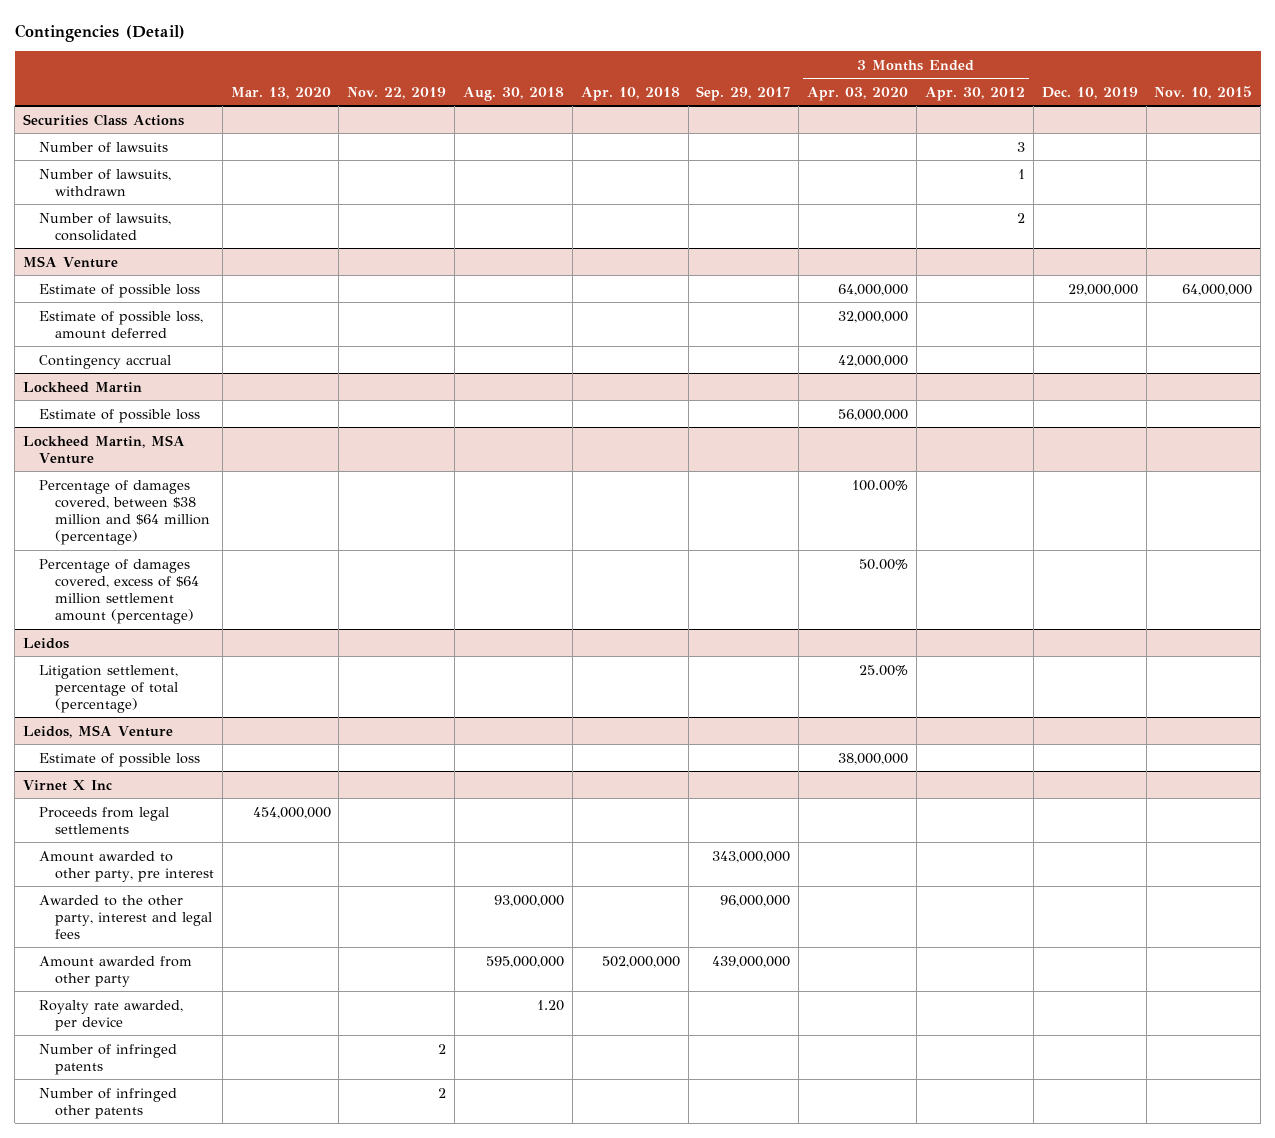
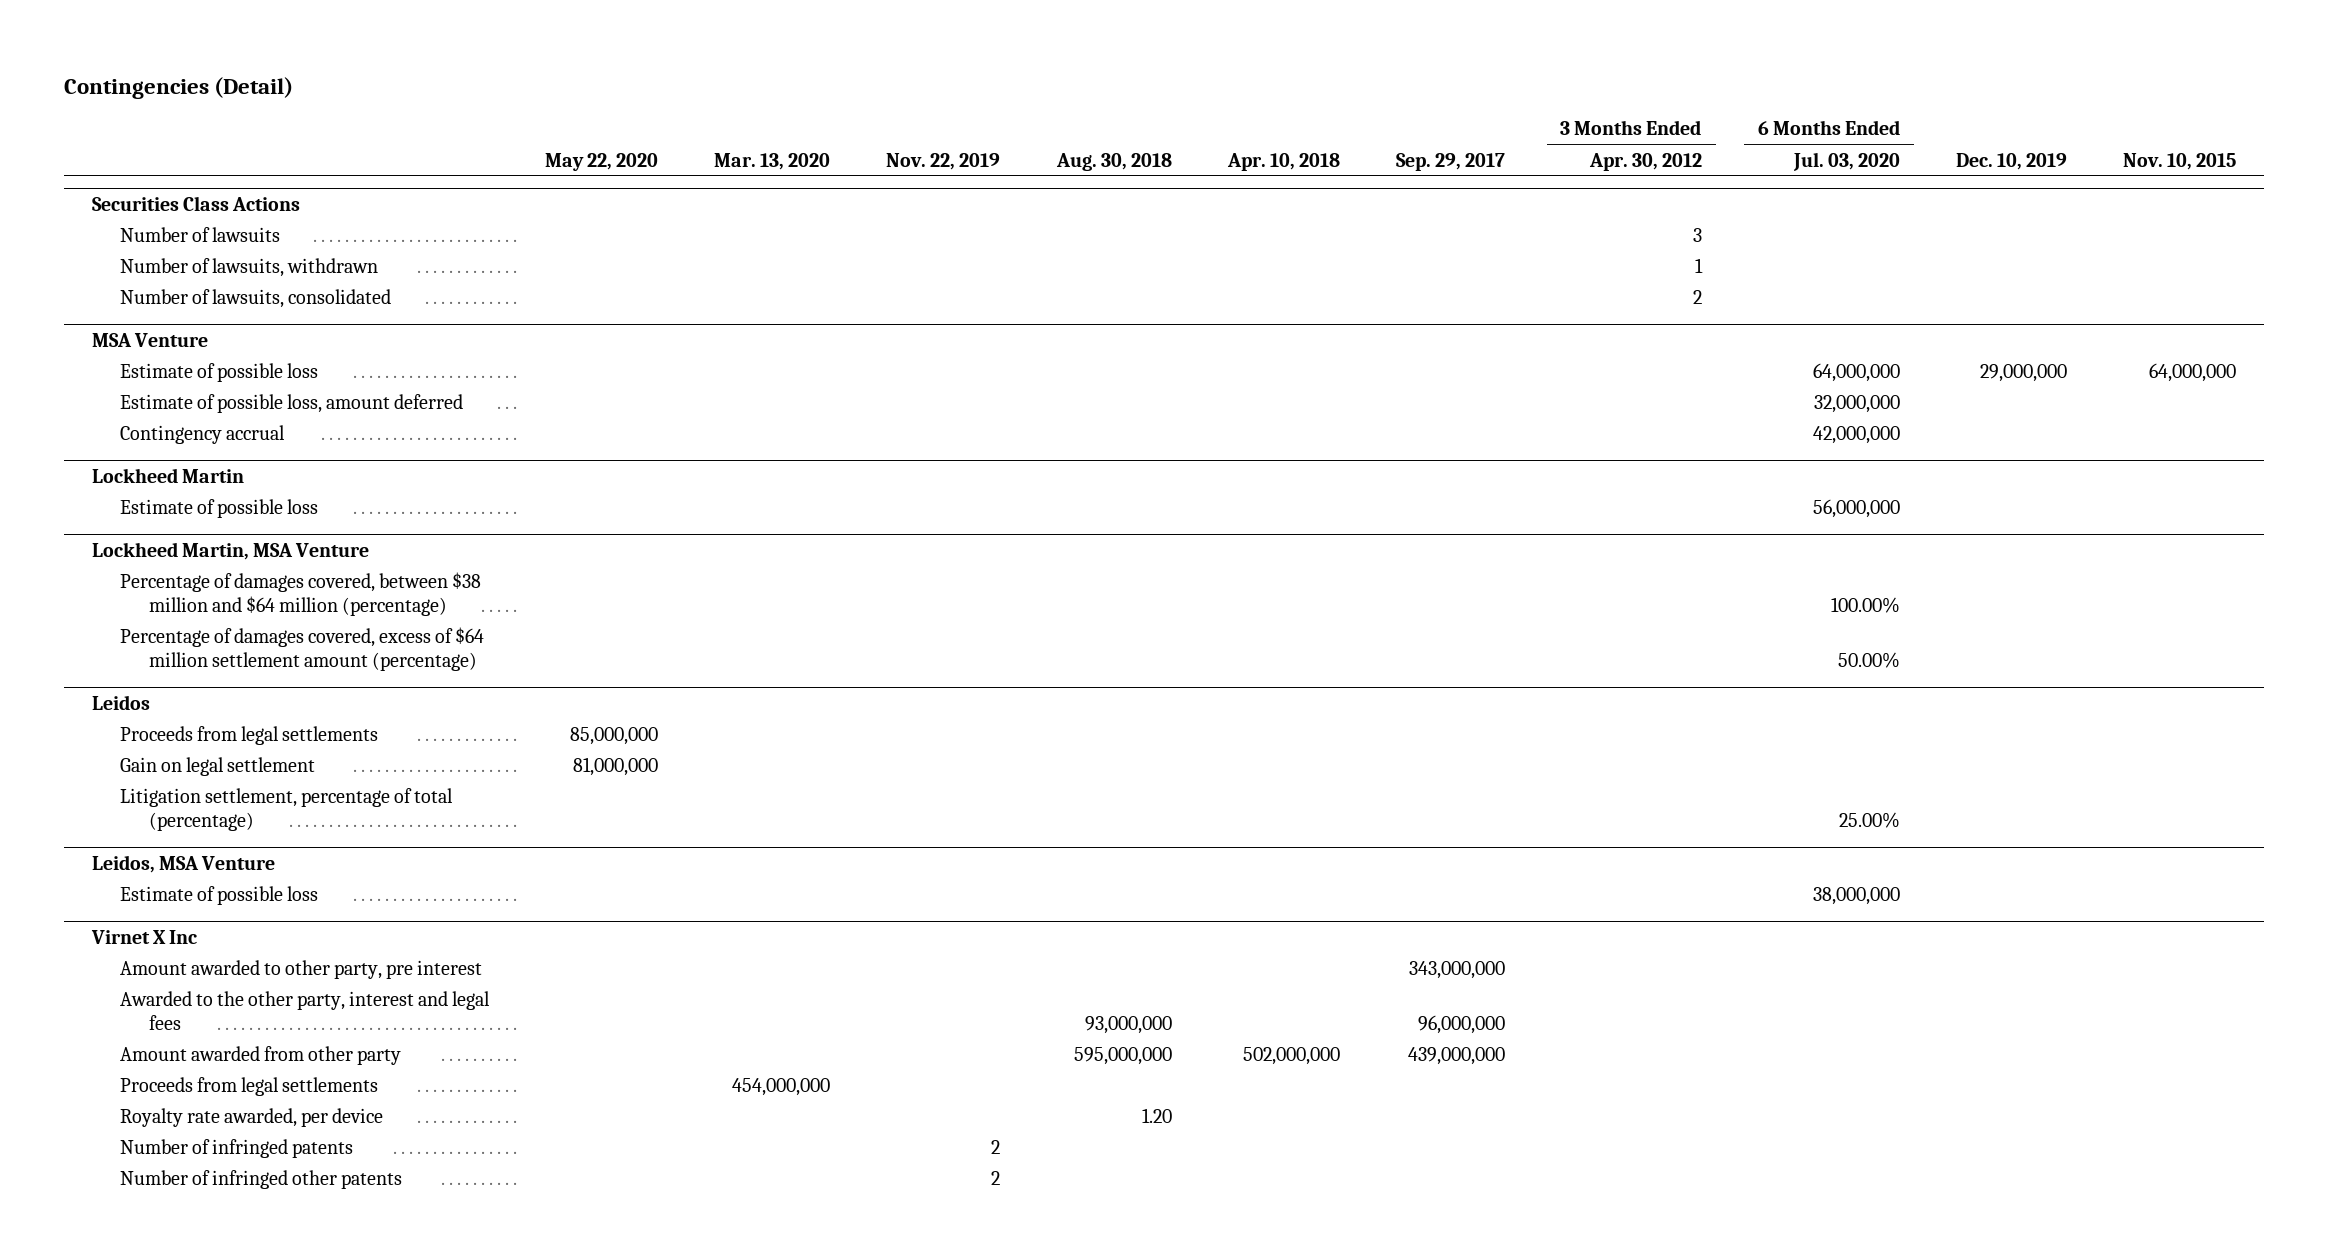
- | Mar. 13, 2020 | Nov. 22, 2019 | Aug. 30, 2018 | Apr. 10, 2018 | Sep. 29, 2017 | 3 Months Ended Apr. 03, 2020 | 3 Months Ended Apr. 30, 2012 | Dec. 10, 2019 | Nov. 10, 2015
+ | May 22, 2020 | Mar. 13, 2020 | Nov. 22, 2019 | Aug. 30, 2018 | Apr. 10, 2018 | Sep. 29, 2017 | 3 Months Ended Apr. 30, 2012 | 6 Months Ended Jul. 03, 2020 | Dec. 10, 2019 | Nov. 10, 2015
@ Leidos
+ Proceeds from legal settlements | 85,000,000 | | | | | | | | |
+ Gain on legal settlement | 81,000,000 | | | | | | | | |
@ Virnet X Inc
moved down: Proceeds from legal settlements | | 454,000,000 | | | | | | | |

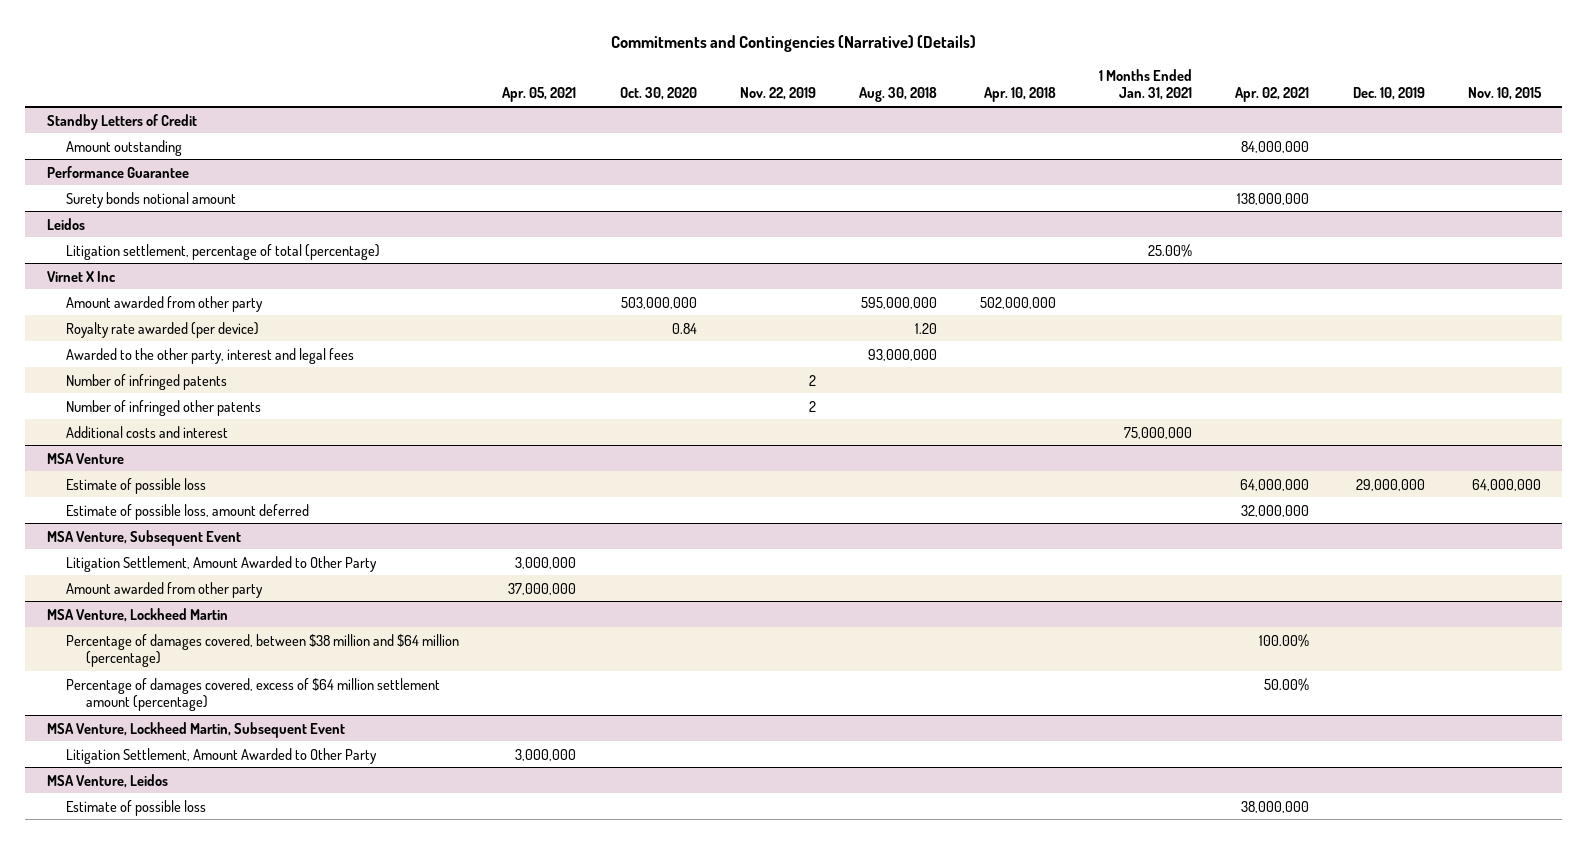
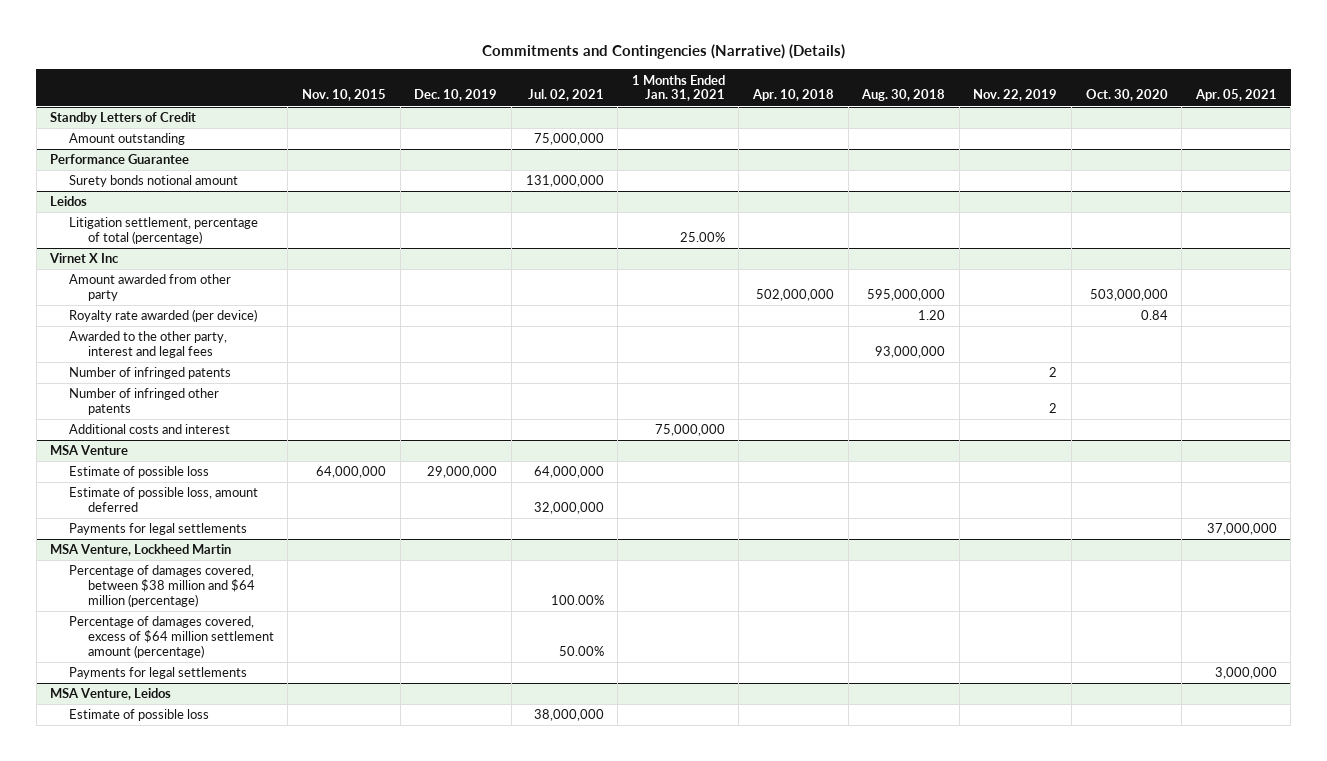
- | Apr. 05, 2021 | Oct. 30, 2020 | Nov. 22, 2019 | Aug. 30, 2018 | Apr. 10, 2018 | 1 Months Ended Jan. 31, 2021 | Apr. 02, 2021 | Dec. 10, 2019 | Nov. 10, 2015
+ | Nov. 10, 2015 | Dec. 10, 2019 | Jul. 02, 2021 | 1 Months Ended Jan. 31, 2021 | Apr. 10, 2018 | Aug. 30, 2018 | Nov. 22, 2019 | Oct. 30, 2020 | Apr. 05, 2021
- MSA Venture, Subsequent Event
- Litigation Settlement, Amount Awarded to Other Party | 3,000,000 | | | | | | | |
- Amount awarded from other party | 37,000,000 | | | | | | | |
@ MSA Venture
+ Payments for legal settlements | | | | | | | | | 37,000,000
- MSA Venture, Lockheed Martin, Subsequent Event
- Litigation Settlement, Amount Awarded to Other Party | 3,000,000 | | | | | | | |
@ MSA Venture, Lockheed Martin
+ Payments for legal settlements | | | | | | | | | 3,000,000

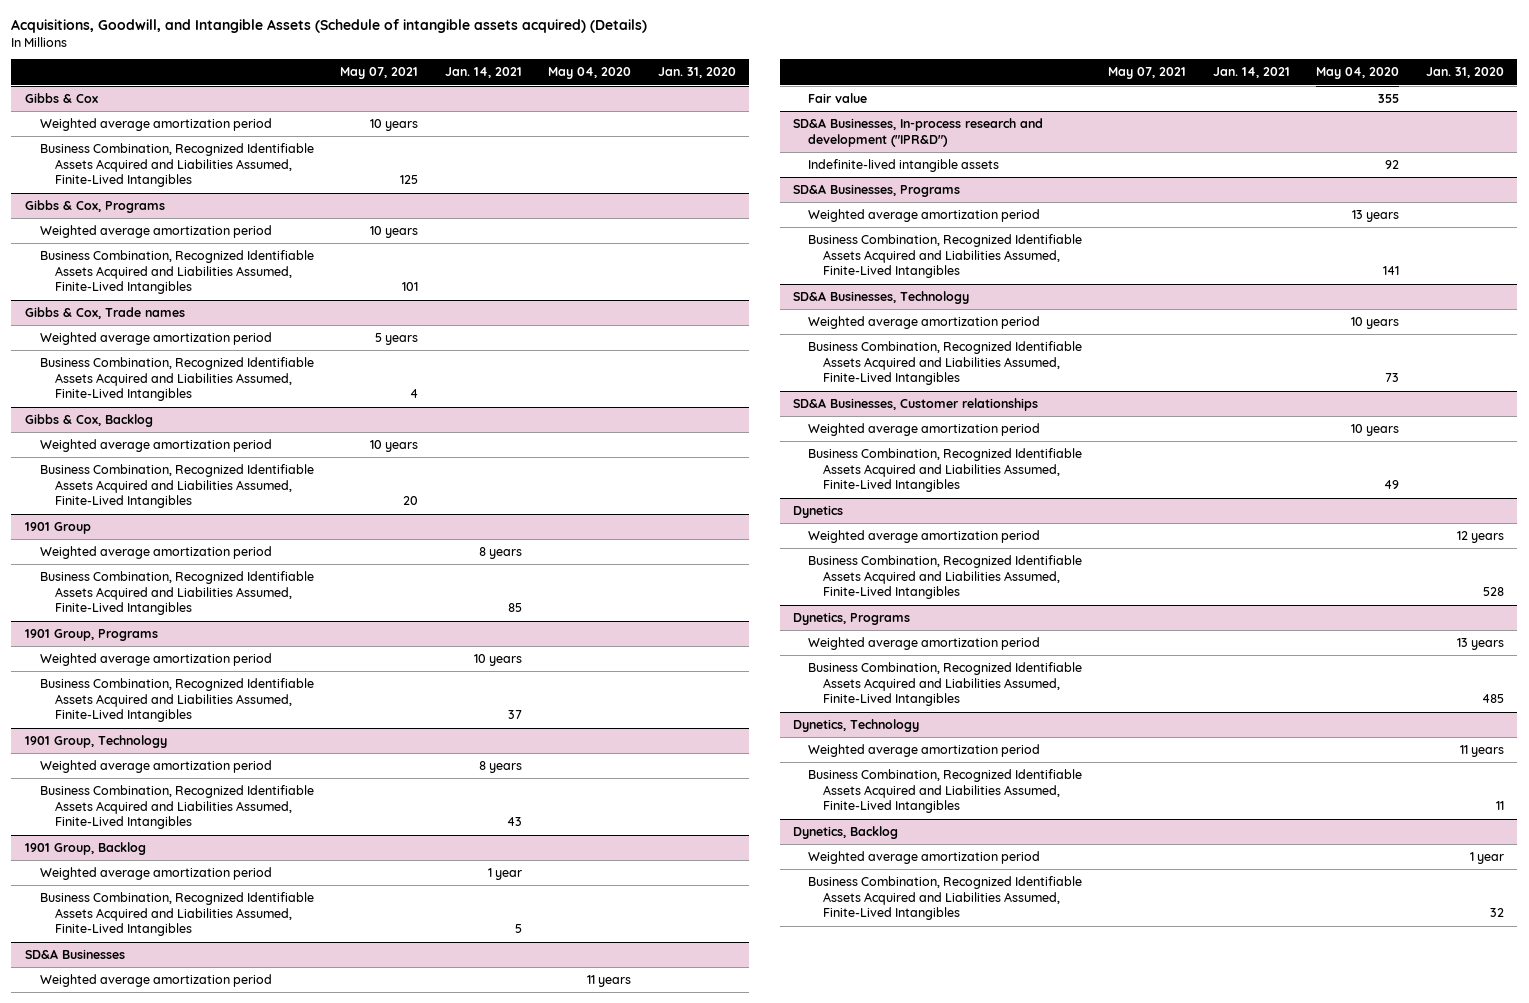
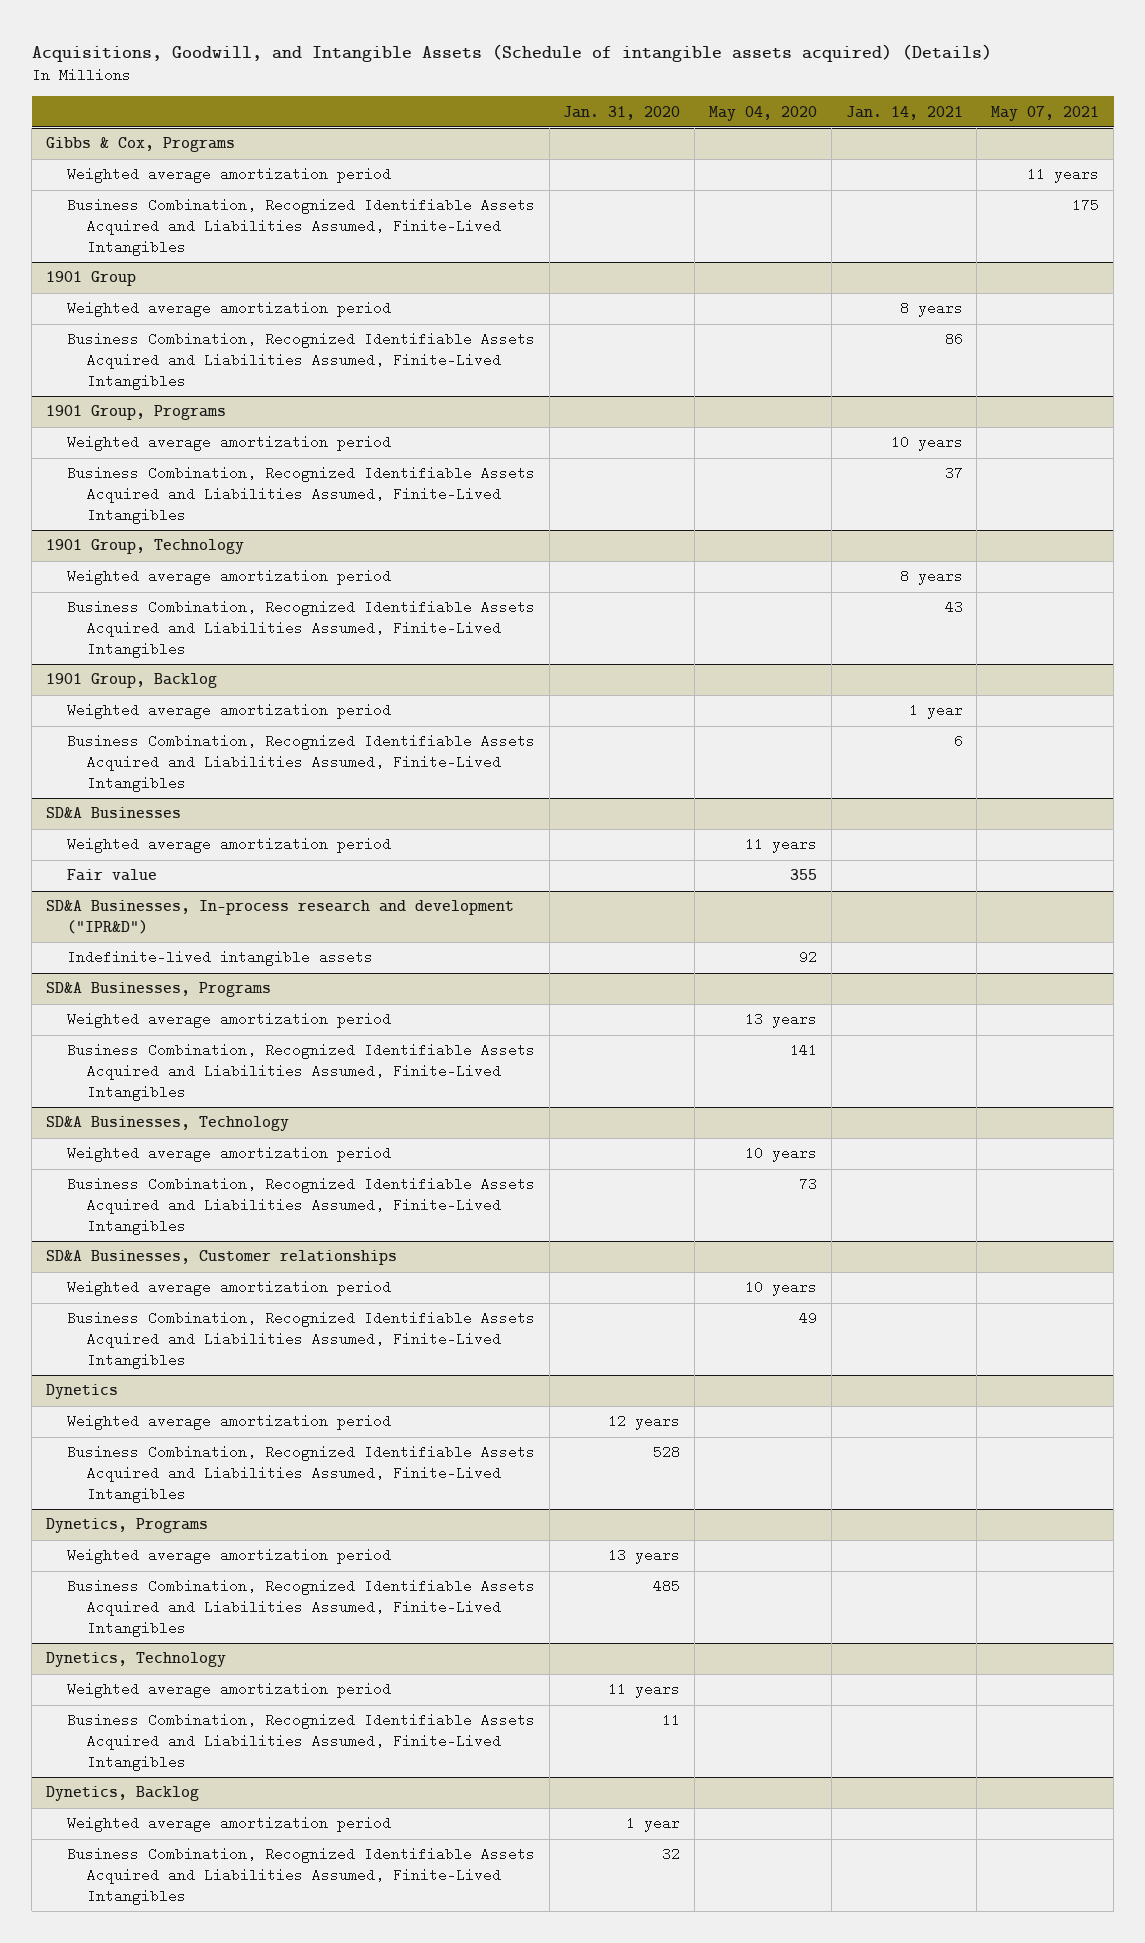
- | May 07, 2021 | Jan. 14, 2021 | May 04, 2020 | Jan. 31, 2020
+ | Jan. 31, 2020 | May 04, 2020 | Jan. 14, 2021 | May 07, 2021
- Gibbs & Cox
- Weighted average amortization period | 10 years | | |
- Business Combination, Recognized Identifiable Assets Acquired and Liabilities Assumed, Finite-Lived Intangibles | 125 | | |
@ Gibbs & Cox, Programs
- Weighted average amortization period | 10 years | | |
- Business Combination, Recognized Identifiable Assets Acquired and Liabilities Assumed, Finite-Lived Intangibles | 101 | | |
- Gibbs & Cox, Trade names
- Weighted average amortization period | 5 years | | |
- Business Combination, Recognized Identifiable Assets Acquired and Liabilities Assumed, Finite-Lived Intangibles | 4 | | |
- Gibbs & Cox, Backlog
- Weighted average amortization period | 10 years | | |
- Business Combination, Recognized Identifiable Assets Acquired and Liabilities Assumed, Finite-Lived Intangibles | 20 | | |
@ Gibbs & Cox, Programs
+ Weighted average amortization period | | | | 11 years
+ Business Combination, Recognized Identifiable Assets Acquired and Liabilities Assumed, Finite-Lived Intangibles | | | | 175
@ 1901 Group
- Business Combination, Recognized Identifiable Assets Acquired and Liabilities Assumed, Finite-Lived Intangibles | | 85 | |
+ Business Combination, Recognized Identifiable Assets Acquired and Liabilities Assumed, Finite-Lived Intangibles | | | 86 |
@ 1901 Group, Backlog
- Business Combination, Recognized Identifiable Assets Acquired and Liabilities Assumed, Finite-Lived Intangibles | | 5 | |
+ Business Combination, Recognized Identifiable Assets Acquired and Liabilities Assumed, Finite-Lived Intangibles | | | 6 |

